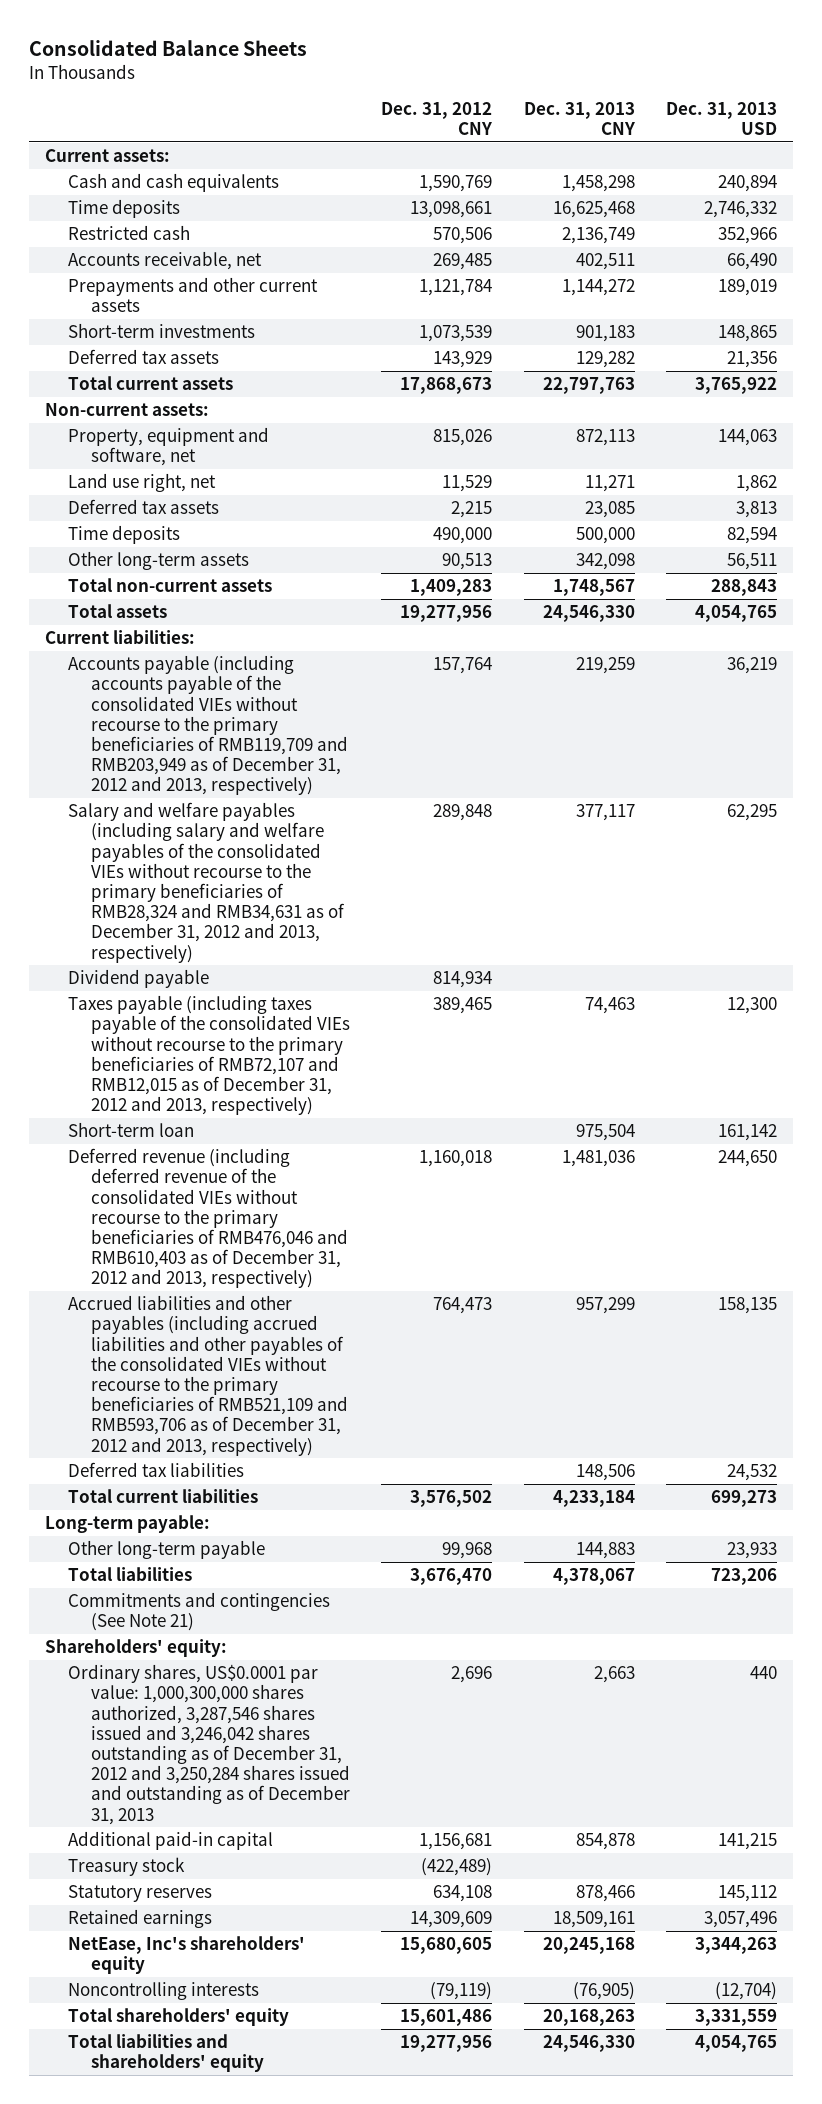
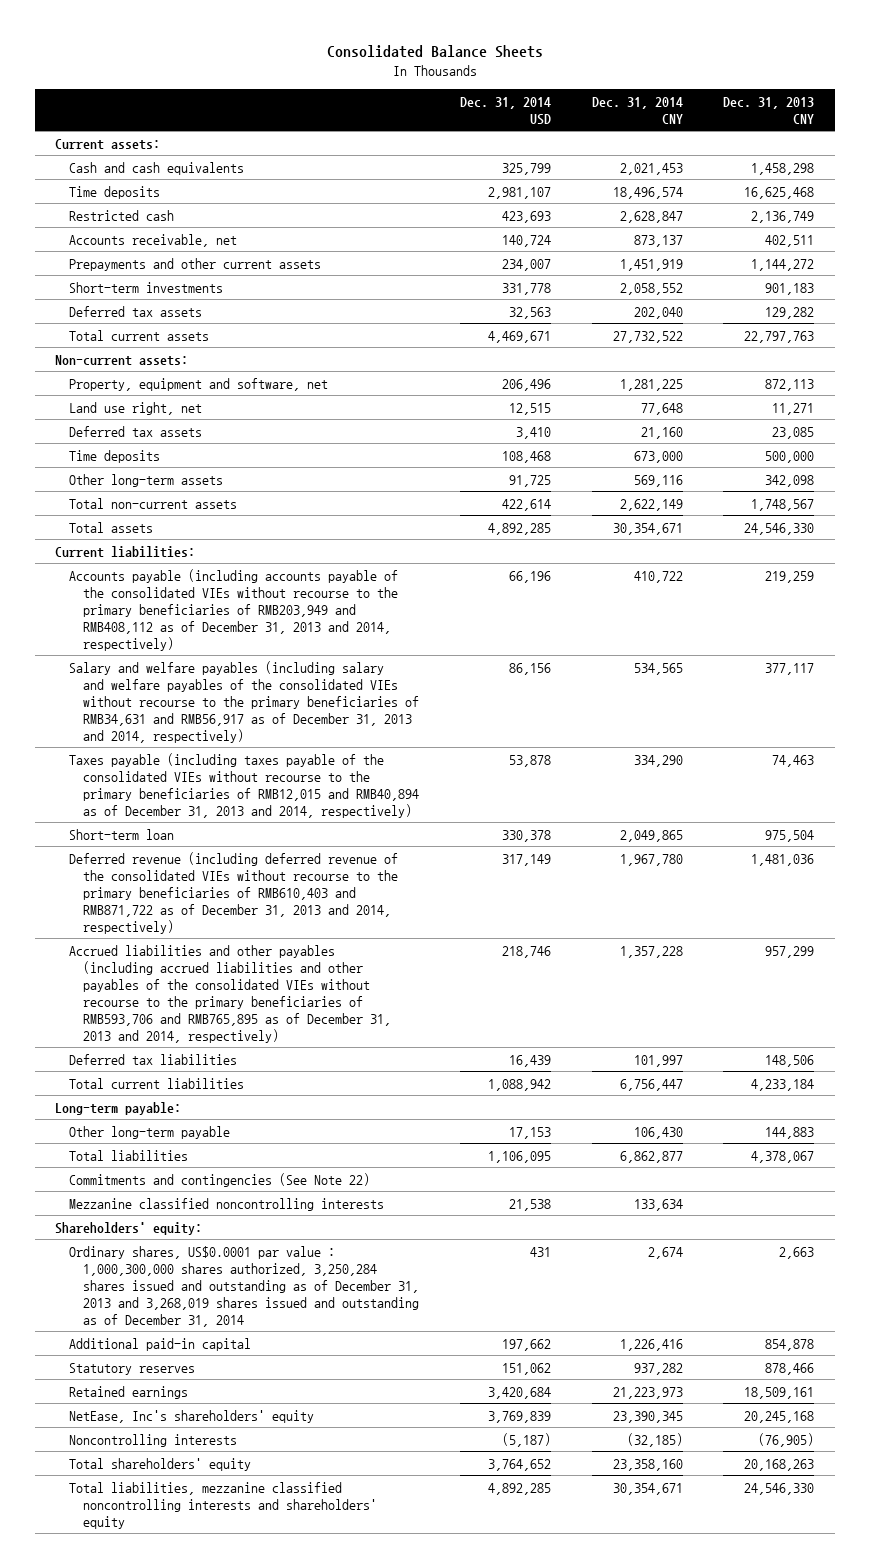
- | Dec. 31, 2012 CNY | Dec. 31, 2013 CNY | Dec. 31, 2013 USD
+ | Dec. 31, 2014 USD | Dec. 31, 2014 CNY | Dec. 31, 2013 CNY
- Accounts payable (including accounts payable of the consolidated VIEs without recourse to the primary beneficiaries of RMB119,709 and RMB203,949 as of December 31, 2012 and 2013, respectively) | 157,764 | 219,259 | 36,219
- Salary and welfare payables (including salary and welfare payables of the consolidated VIEs without recourse to the primary beneficiaries of RMB28,324 and RMB34,631 as of December 31, 2012 and 2013, respectively) | 289,848 | 377,117 | 62,295
- Dividend payable | 814,934 | |
- Taxes payable (including taxes payable of the consolidated VIEs without recourse to the primary beneficiaries of RMB72,107 and RMB12,015 as of December 31, 2012 and 2013, respectively) | 389,465 | 74,463 | 12,300
+ Accounts payable (including accounts payable of the consolidated VIEs without recourse to the primary beneficiaries of RMB203,949 and RMB408,112 as of December 31, 2013 and 2014, respectively) | 66,196 | 410,722 | 219,259
+ Salary and welfare payables (including salary and welfare payables of the consolidated VIEs without recourse to the primary beneficiaries of RMB34,631 and RMB56,917 as of December 31, 2013 and 2014, respectively) | 86,156 | 534,565 | 377,117
+ Taxes payable (including taxes payable of the consolidated VIEs without recourse to the primary beneficiaries of RMB12,015 and RMB40,894 as of December 31, 2013 and 2014, respectively) | 53,878 | 334,290 | 74,463
- Deferred revenue (including deferred revenue of the consolidated VIEs without recourse to the primary beneficiaries of RMB476,046 and RMB610,403 as of December 31, 2012 and 2013, respectively) | 1,160,018 | 1,481,036 | 244,650
- Accrued liabilities and other payables (including accrued liabilities and other payables of the consolidated VIEs without recourse to the primary beneficiaries of RMB521,109 and RMB593,706 as of December 31, 2012 and 2013, respectively) | 764,473 | 957,299 | 158,135
+ Deferred revenue (including deferred revenue of the consolidated VIEs without recourse to the primary beneficiaries of RMB610,403 and RMB871,722 as of December 31, 2013 and 2014, respectively) | 317,149 | 1,967,780 | 1,481,036
+ Accrued liabilities and other payables (including accrued liabilities and other payables of the consolidated VIEs without recourse to the primary beneficiaries of RMB593,706 and RMB765,895 as of December 31, 2013 and 2014, respectively) | 218,746 | 1,357,228 | 957,299
- Commitments and contingencies (See Note 21)
+ Commitments and contingencies (See Note 22)
+ Mezzanine classified noncontrolling interests | 21,538 | 133,634 |
- Ordinary shares, US$0.0001 par value: 1,000,300,000 shares authorized, 3,287,546 shares issued and 3,246,042 shares outstanding as of December 31, 2012 and 3,250,284 shares issued and outstanding as of December 31, 2013 | 2,696 | 2,663 | 440
+ Ordinary shares, US$0.0001 par value : 1,000,300,000 shares authorized, 3,250,284 shares issued and outstanding as of December 31, 2013 and 3,268,019 shares issued and outstanding as of December 31, 2014 | 431 | 2,674 | 2,663
- Treasury stock | (422,489) | |
- Total liabilities and shareholders' equity | 19,277,956 | 24,546,330 | 4,054,765
+ Total liabilities, mezzanine classified noncontrolling interests and shareholders' equity | 4,892,285 | 30,354,671 | 24,546,330

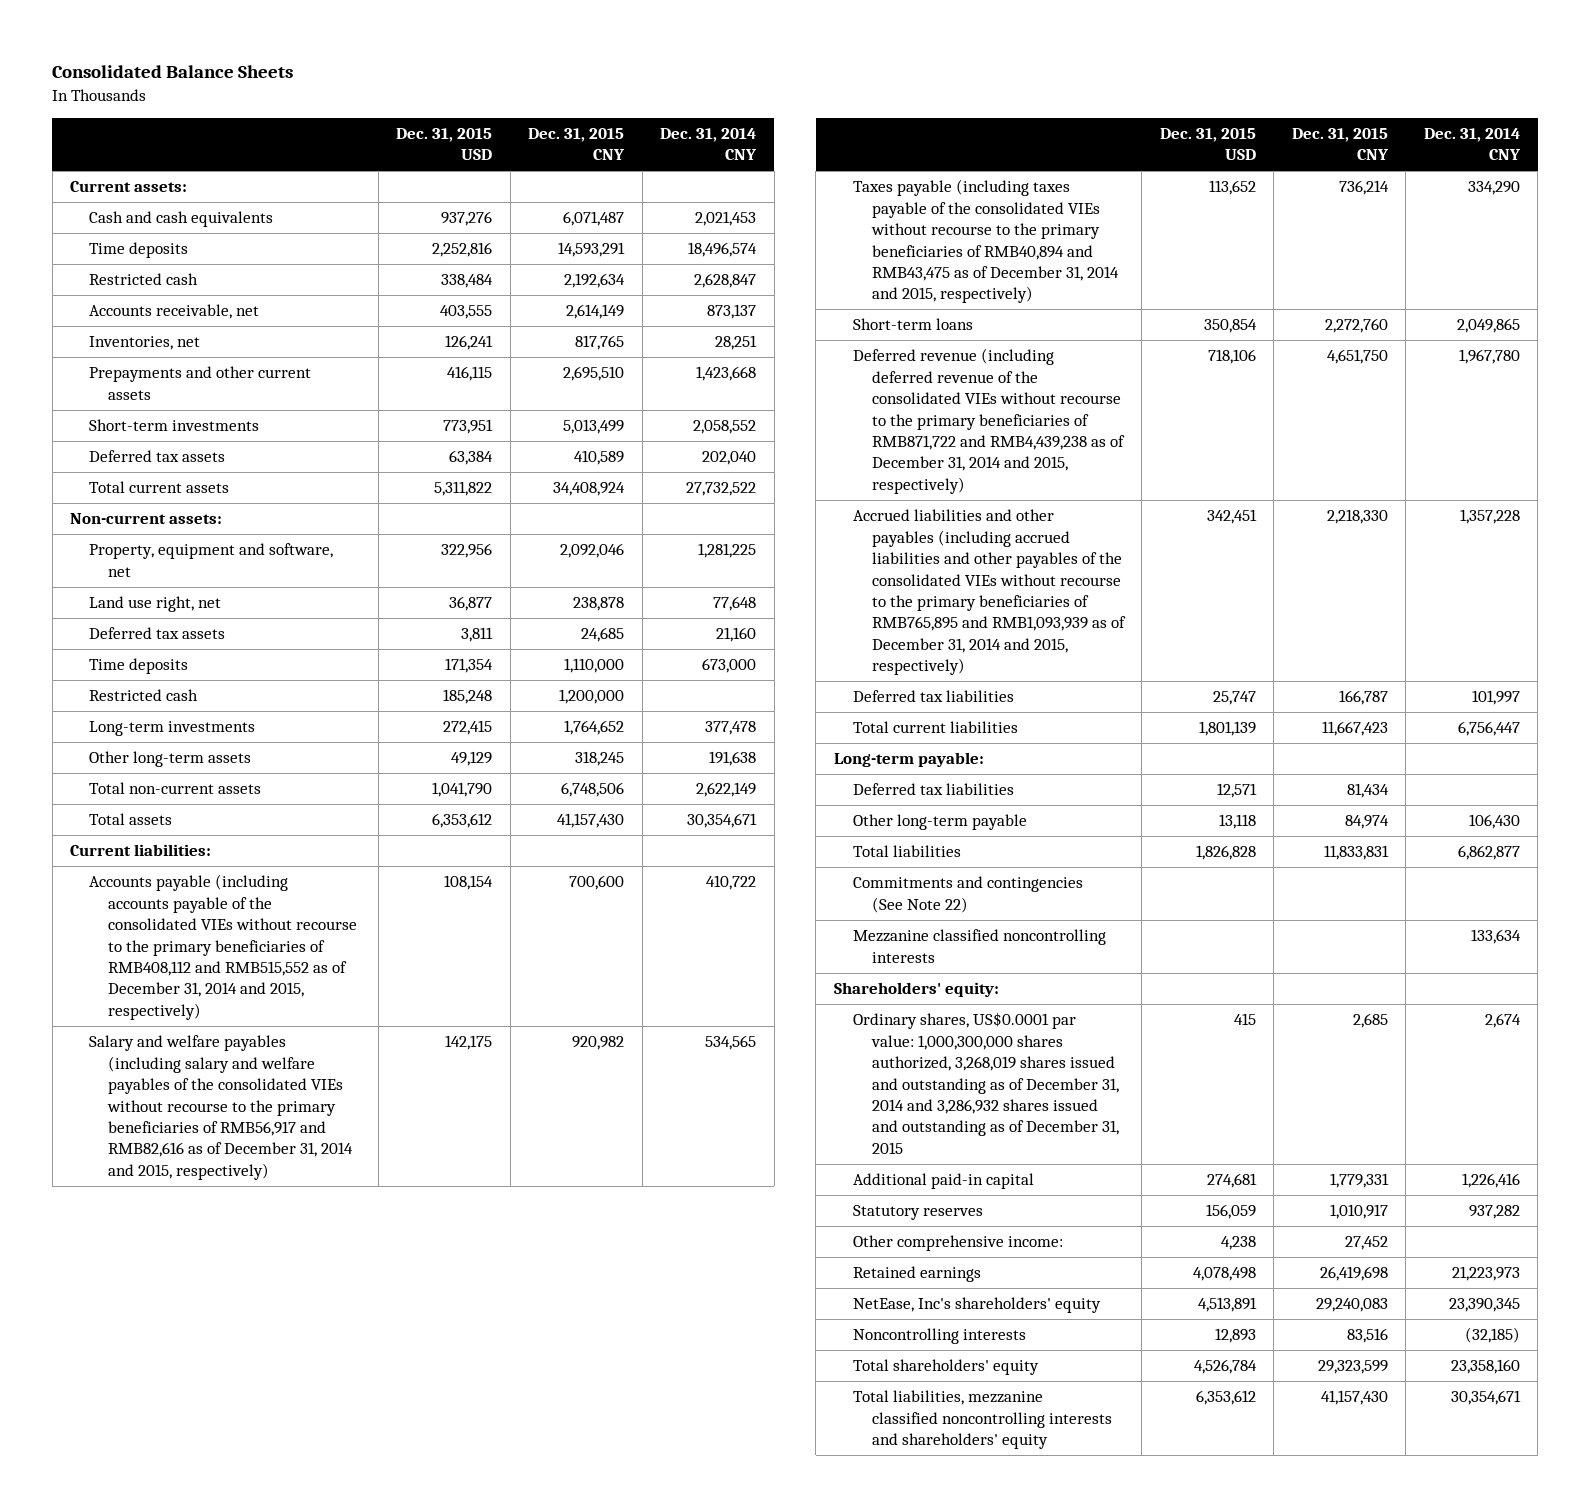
- | Dec. 31, 2014 USD | Dec. 31, 2014 CNY | Dec. 31, 2013 CNY
+ | Dec. 31, 2015 USD | Dec. 31, 2015 CNY | Dec. 31, 2014 CNY
- Prepayments and other current assets | 234,007 | 1,451,919 | 1,144,272
+ Inventories, net | 126,241 | 817,765 | 28,251
+ Prepayments and other current assets | 416,115 | 2,695,510 | 1,423,668
- Other long-term assets | 91,725 | 569,116 | 342,098
+ Restricted cash | 185,248 | 1,200,000 |
+ Long-term investments | 272,415 | 1,764,652 | 377,478
+ Other long-term assets | 49,129 | 318,245 | 191,638
- Accounts payable (including accounts payable of the consolidated VIEs without recourse to the primary beneficiaries of RMB203,949 and RMB408,112 as of December 31, 2013 and 2014, respectively) | 66,196 | 410,722 | 219,259
- Salary and welfare payables (including salary and welfare payables of the consolidated VIEs without recourse to the primary beneficiaries of RMB34,631 and RMB56,917 as of December 31, 2013 and 2014, respectively) | 86,156 | 534,565 | 377,117
- Taxes payable (including taxes payable of the consolidated VIEs without recourse to the primary beneficiaries of RMB12,015 and RMB40,894 as of December 31, 2013 and 2014, respectively) | 53,878 | 334,290 | 74,463
- Short-term loan | 330,378 | 2,049,865 | 975,504
- Deferred revenue (including deferred revenue of the consolidated VIEs without recourse to the primary beneficiaries of RMB610,403 and RMB871,722 as of December 31, 2013 and 2014, respectively) | 317,149 | 1,967,780 | 1,481,036
- Accrued liabilities and other payables (including accrued liabilities and other payables of the consolidated VIEs without recourse to the primary beneficiaries of RMB593,706 and RMB765,895 as of December 31, 2013 and 2014, respectively) | 218,746 | 1,357,228 | 957,299
+ Accounts payable (including accounts payable of the consolidated VIEs without recourse to the primary beneficiaries of RMB408,112 and RMB515,552 as of December 31, 2014 and 2015, respectively) | 108,154 | 700,600 | 410,722
+ Salary and welfare payables (including salary and welfare payables of the consolidated VIEs without recourse to the primary beneficiaries of RMB56,917 and RMB82,616 as of December 31, 2014 and 2015, respectively) | 142,175 | 920,982 | 534,565
+ Taxes payable (including taxes payable of the consolidated VIEs without recourse to the primary beneficiaries of RMB40,894 and RMB43,475 as of December 31, 2014 and 2015, respectively) | 113,652 | 736,214 | 334,290
+ Short-term loans | 350,854 | 2,272,760 | 2,049,865
+ Deferred revenue (including deferred revenue of the consolidated VIEs without recourse to the primary beneficiaries of RMB871,722 and RMB4,439,238 as of December 31, 2014 and 2015, respectively) | 718,106 | 4,651,750 | 1,967,780
+ Accrued liabilities and other payables (including accrued liabilities and other payables of the consolidated VIEs without recourse to the primary beneficiaries of RMB765,895 and RMB1,093,939 as of December 31, 2014 and 2015, respectively) | 342,451 | 2,218,330 | 1,357,228
+ Deferred tax liabilities | 12,571 | 81,434 |
- Ordinary shares, US$0.0001 par value : 1,000,300,000 shares authorized, 3,250,284 shares issued and outstanding as of December 31, 2013 and 3,268,019 shares issued and outstanding as of December 31, 2014 | 431 | 2,674 | 2,663
+ Ordinary shares, US$0.0001 par value: 1,000,300,000 shares authorized, 3,268,019 shares issued and outstanding as of December 31, 2014 and 3,286,932 shares issued and outstanding as of December 31, 2015 | 415 | 2,685 | 2,674
+ Other comprehensive income: | 4,238 | 27,452 |

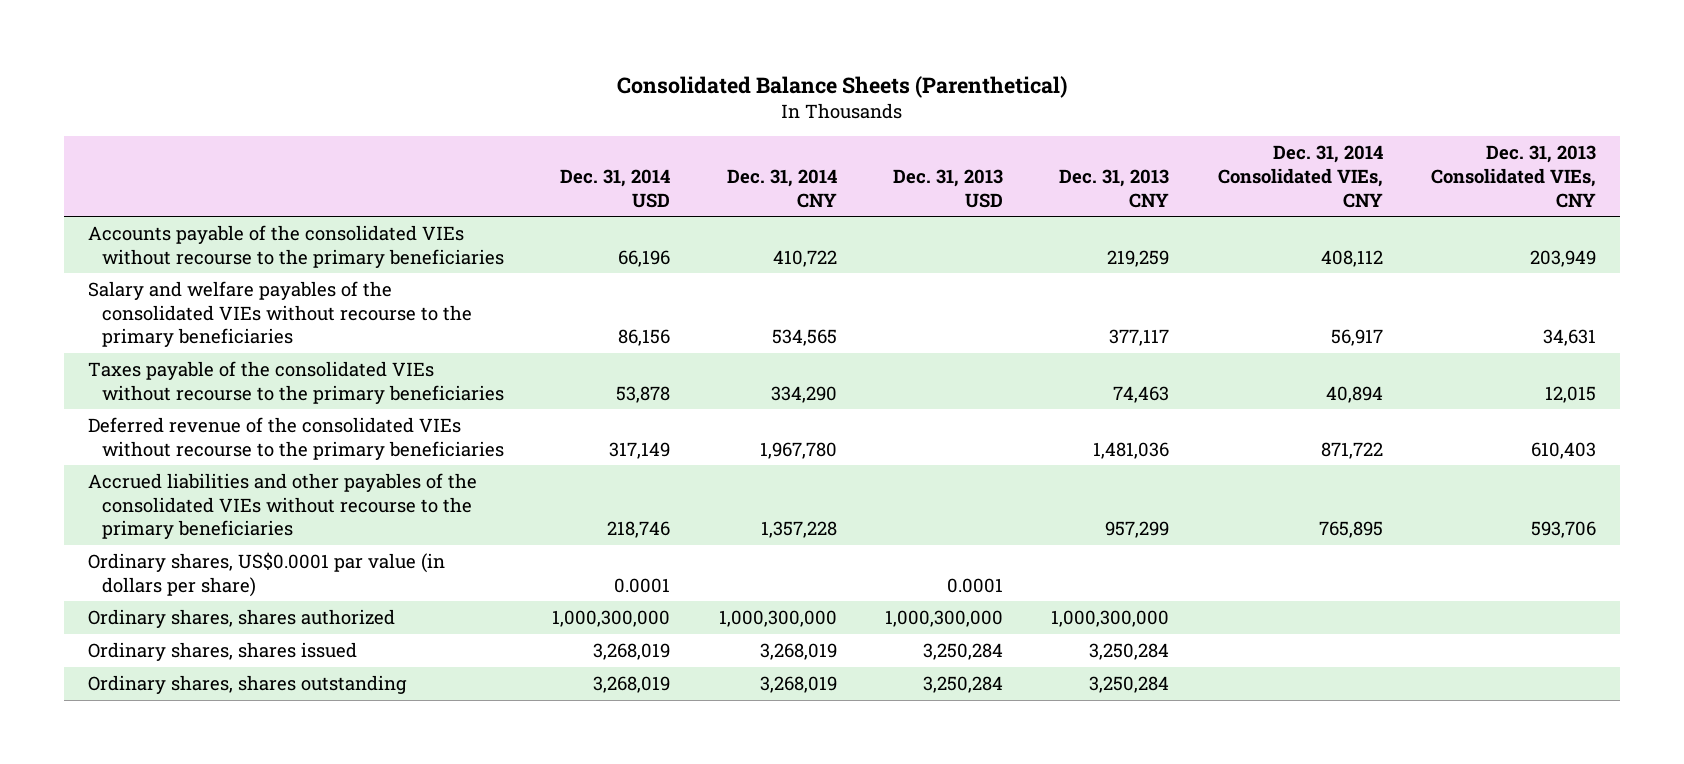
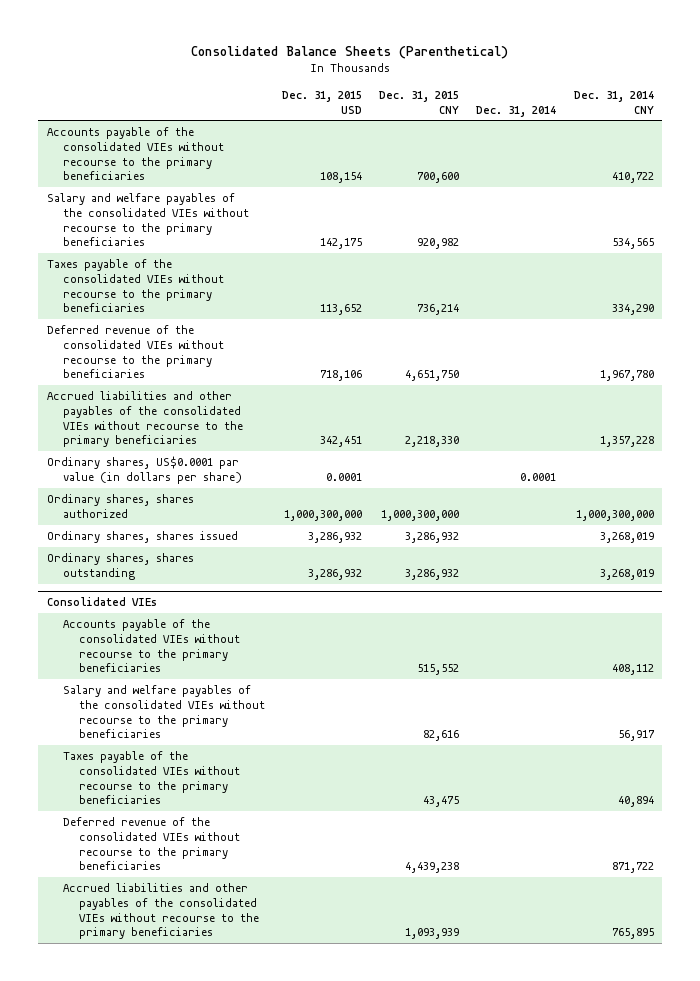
- | Dec. 31, 2014 USD | Dec. 31, 2014 CNY | Dec. 31, 2013 USD | Dec. 31, 2013 CNY | Dec. 31, 2014 Consolidated VIEs, CNY | Dec. 31, 2013 Consolidated VIEs, CNY
+ | Dec. 31, 2015 USD | Dec. 31, 2015 CNY | Dec. 31, 2014 | Dec. 31, 2014 CNY
+ Consolidated VIEs
+ Accounts payable of the consolidated VIEs without recourse to the primary beneficiaries | | 515,552 | | 408,112
+ Salary and welfare payables of the consolidated VIEs without recourse to the primary beneficiaries | | 82,616 | | 56,917
+ Taxes payable of the consolidated VIEs without recourse to the primary beneficiaries | | 43,475 | | 40,894
+ Deferred revenue of the consolidated VIEs without recourse to the primary beneficiaries | | 4,439,238 | | 871,722
+ Accrued liabilities and other payables of the consolidated VIEs without recourse to the primary beneficiaries | | 1,093,939 | | 765,895

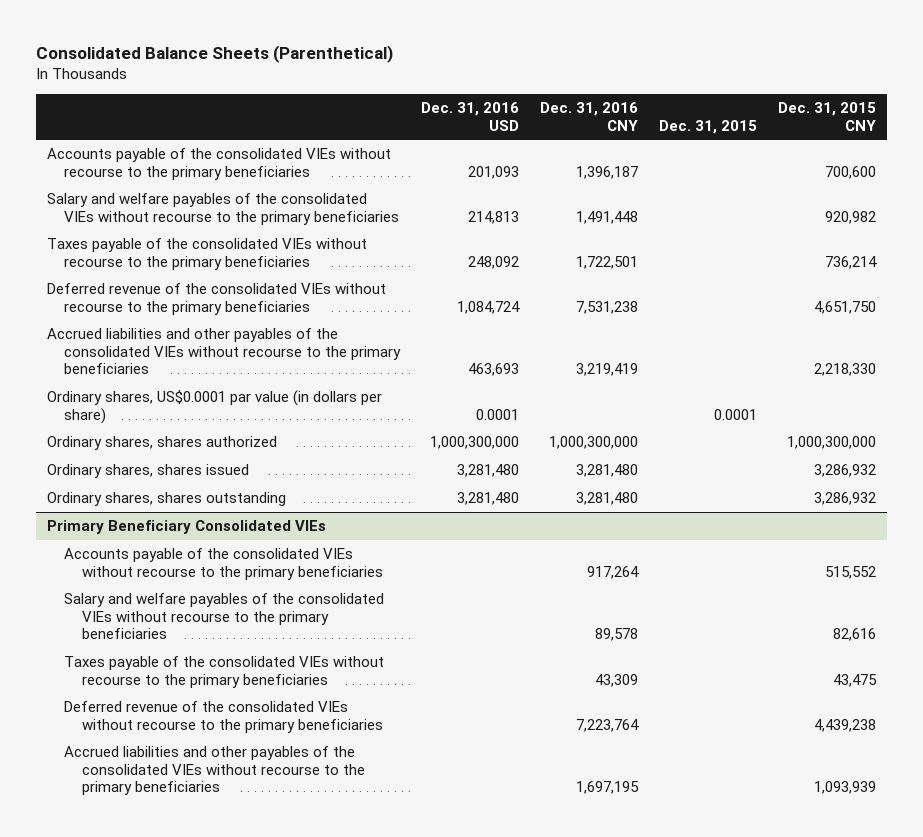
- | Dec. 31, 2015 USD | Dec. 31, 2015 CNY | Dec. 31, 2014 | Dec. 31, 2014 CNY
+ | Dec. 31, 2016 USD | Dec. 31, 2016 CNY | Dec. 31, 2015 | Dec. 31, 2015 CNY
- Consolidated VIEs
+ Primary Beneficiary Consolidated VIEs

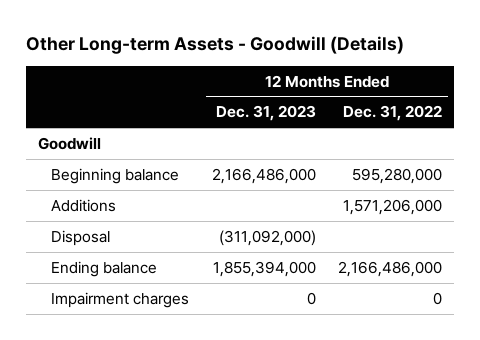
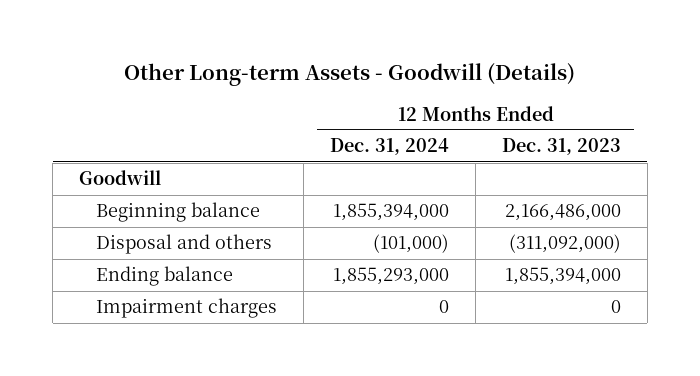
- | 12 Months Ended Dec. 31, 2023 | 12 Months Ended Dec. 31, 2022
+ | 12 Months Ended Dec. 31, 2024 | 12 Months Ended Dec. 31, 2023
- Additions | | 1,571,206,000
- Disposal | (311,092,000) |
+ Disposal and others | (101,000) | (311,092,000)

